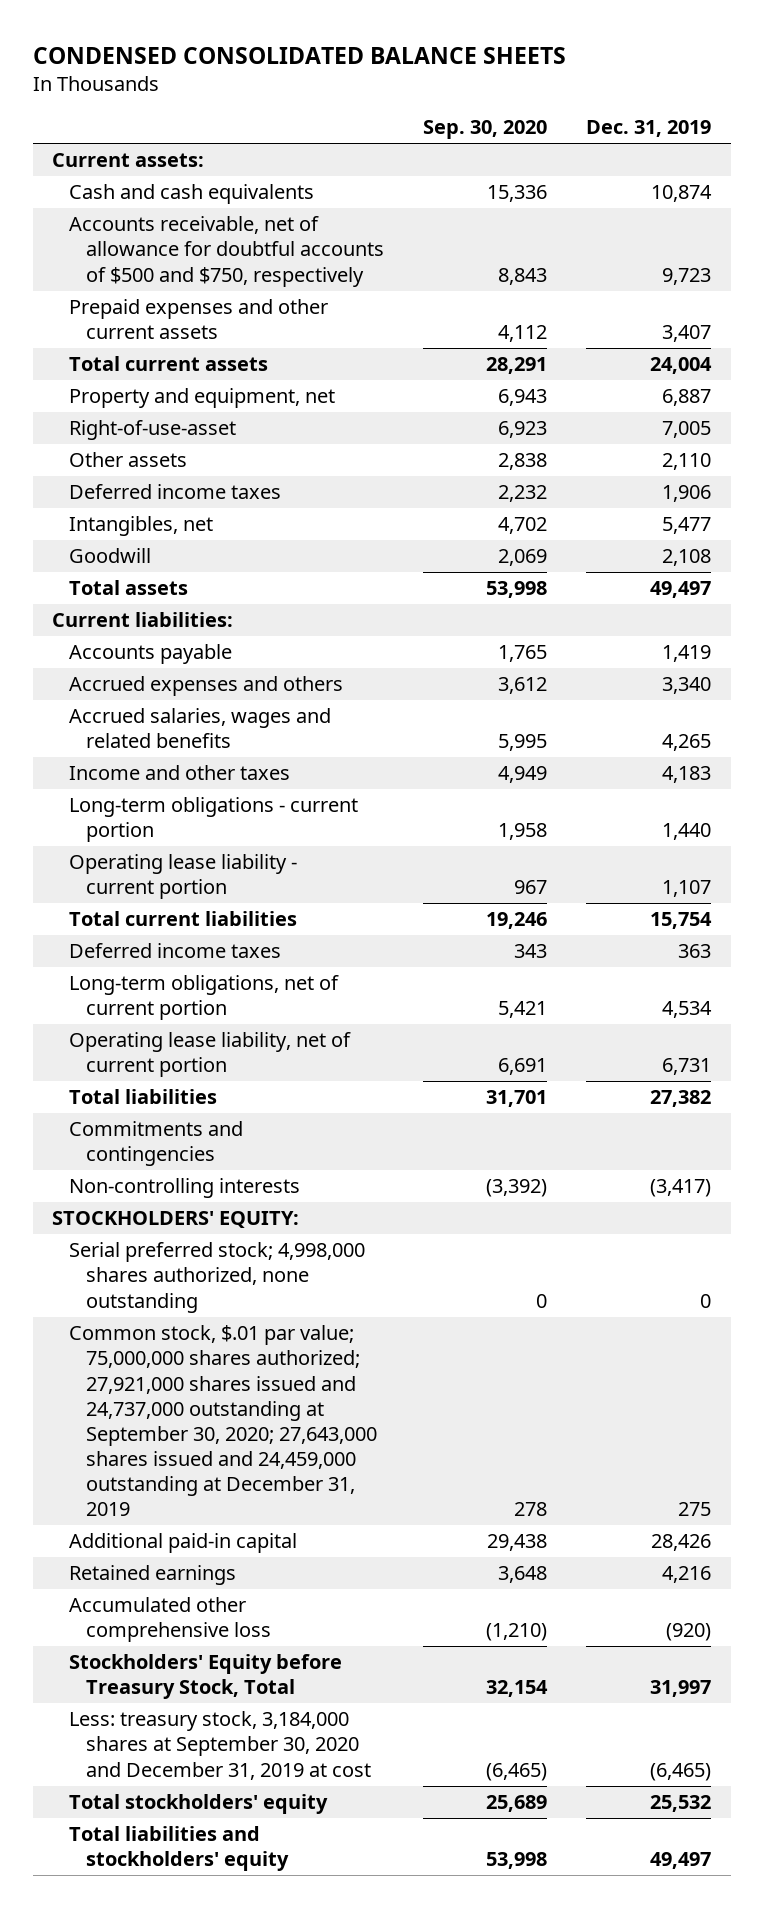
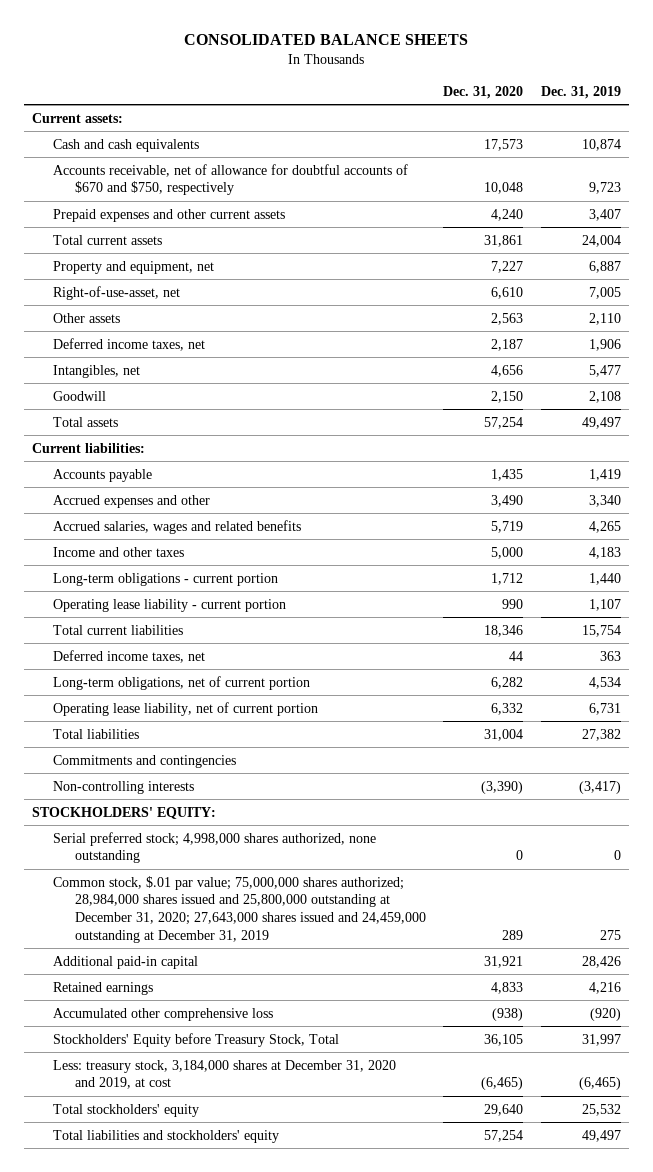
- CONDENSED CONSOLIDATED BALANCE SHEETS
+ CONSOLIDATED BALANCE SHEETS
- | Sep. 30, 2020 | Dec. 31, 2019
+ | Dec. 31, 2020 | Dec. 31, 2019
- Accounts receivable, net of allowance for doubtful accounts of $500 and $750, respectively | 8,843 | 9,723
+ Accounts receivable, net of allowance for doubtful accounts of $670 and $750, respectively | 10,048 | 9,723
- Right-of-use-asset | 6,923 | 7,005
+ Right-of-use-asset, net | 6,610 | 7,005
- Deferred income taxes | 2,232 | 1,906
+ Deferred income taxes, net | 2,187 | 1,906
- Accrued expenses and others | 3,612 | 3,340
+ Accrued expenses and other | 3,490 | 3,340
- Deferred income taxes | 343 | 363
+ Deferred income taxes, net | 44 | 363
- Common stock, $.01 par value; 75,000,000 shares authorized; 27,921,000 shares issued and 24,737,000 outstanding at September 30, 2020; 27,643,000 shares issued and 24,459,000 outstanding at December 31, 2019 | 278 | 275
+ Common stock, $.01 par value; 75,000,000 shares authorized; 28,984,000 shares issued and 25,800,000 outstanding at December 31, 2020; 27,643,000 shares issued and 24,459,000 outstanding at December 31, 2019 | 289 | 275
- Less: treasury stock, 3,184,000 shares at September 30, 2020 and December 31, 2019 at cost | (6,465) | (6,465)
+ Less: treasury stock, 3,184,000 shares at December 31, 2020 and 2019, at cost | (6,465) | (6,465)

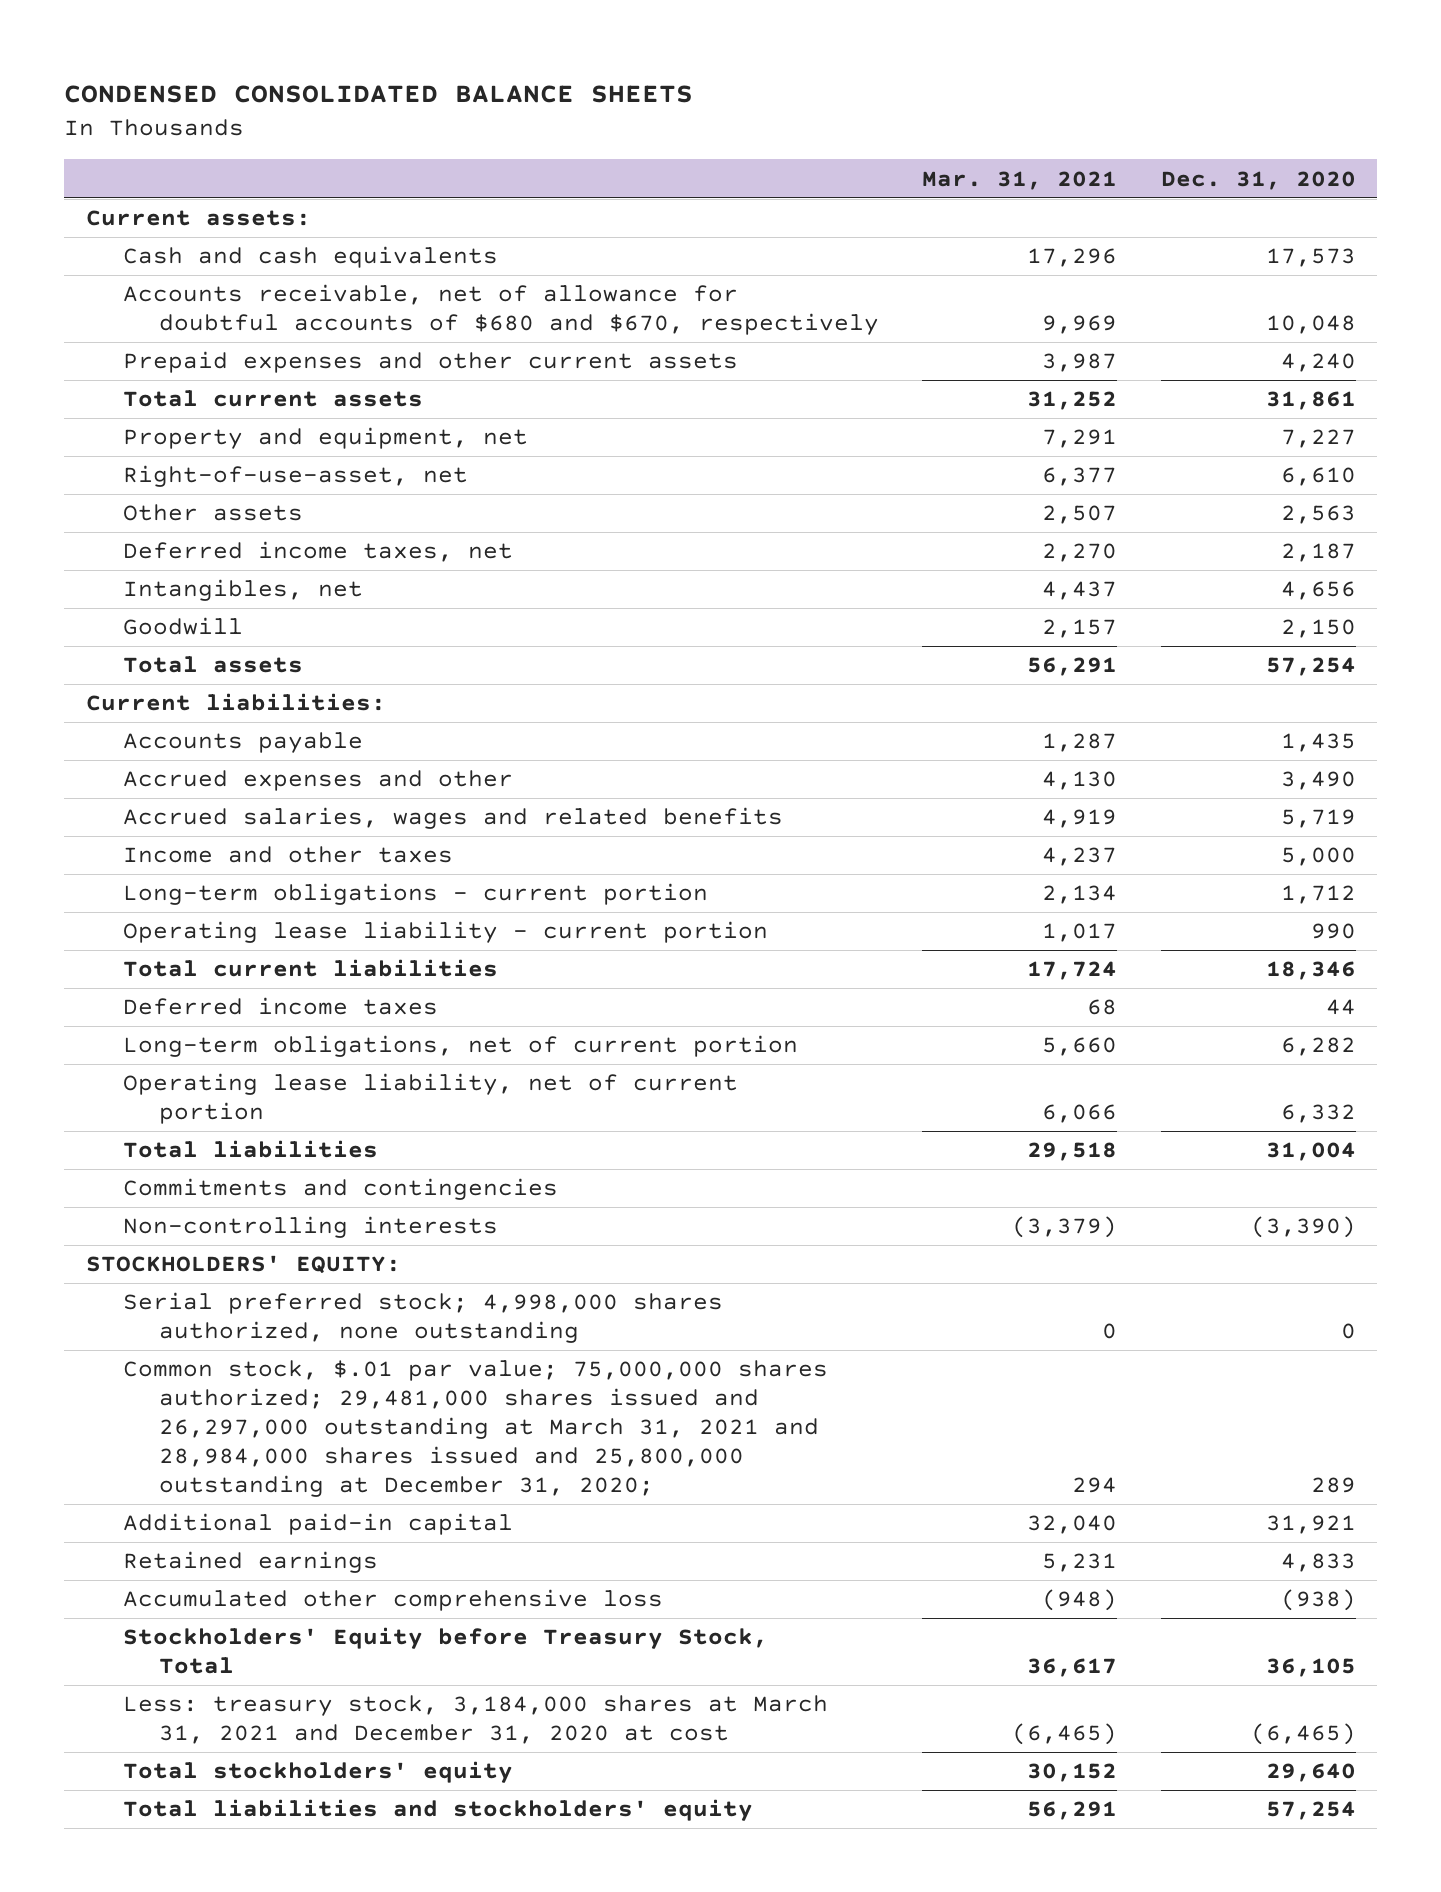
- CONSOLIDATED BALANCE SHEETS
+ CONDENSED CONSOLIDATED BALANCE SHEETS
- | Dec. 31, 2020 | Dec. 31, 2019
+ | Mar. 31, 2021 | Dec. 31, 2020
- Accounts receivable, net of allowance for doubtful accounts of $670 and $750, respectively | 10,048 | 9,723
+ Accounts receivable, net of allowance for doubtful accounts of $680 and $670, respectively | 9,969 | 10,048
- Deferred income taxes, net | 44 | 363
+ Deferred income taxes | 68 | 44
- Common stock, $.01 par value; 75,000,000 shares authorized; 28,984,000 shares issued and 25,800,000 outstanding at December 31, 2020; 27,643,000 shares issued and 24,459,000 outstanding at December 31, 2019 | 289 | 275
+ Common stock, $.01 par value; 75,000,000 shares authorized; 29,481,000 shares issued and 26,297,000 outstanding at March 31, 2021 and 28,984,000 shares issued and 25,800,000 outstanding at December 31, 2020; | 294 | 289
- Less: treasury stock, 3,184,000 shares at December 31, 2020 and 2019, at cost | (6,465) | (6,465)
+ Less: treasury stock, 3,184,000 shares at March 31, 2021 and December 31, 2020 at cost | (6,465) | (6,465)

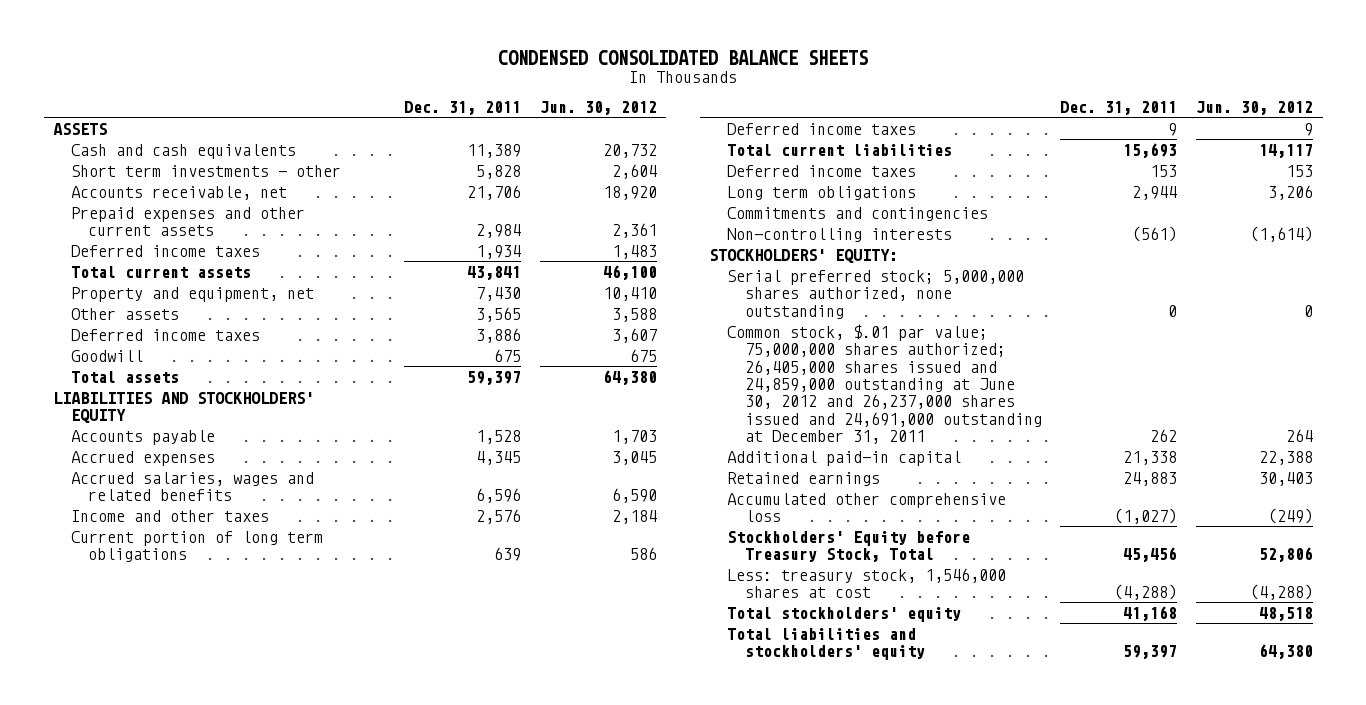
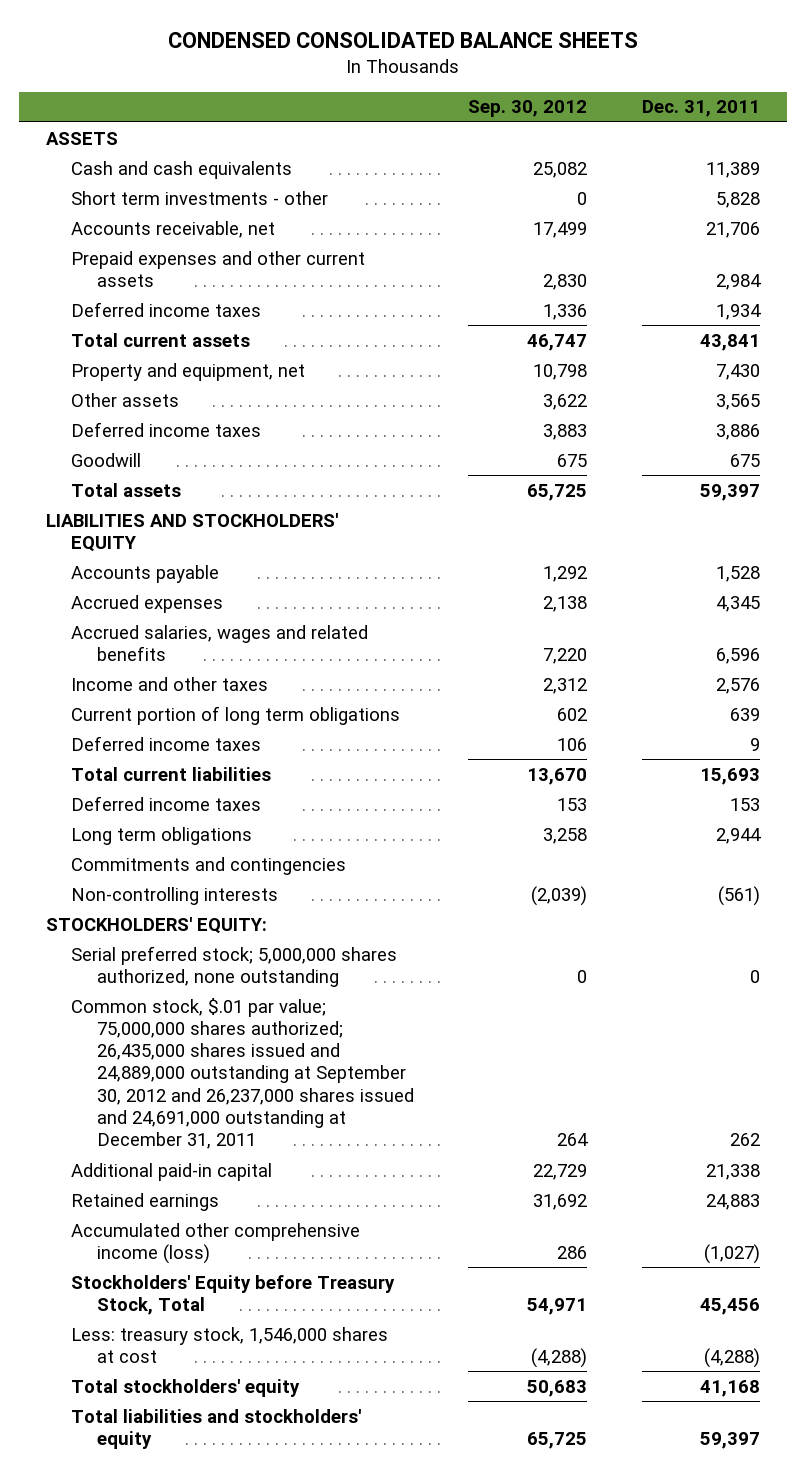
- | Dec. 31, 2011 | Jun. 30, 2012
+ | Sep. 30, 2012 | Dec. 31, 2011
- Common stock, $.01 par value; 75,000,000 shares authorized; 26,405,000 shares issued and 24,859,000 outstanding at June 30, 2012 and 26,237,000 shares issued and 24,691,000 outstanding at December 31, 2011 | 262 | 264
+ Common stock, $.01 par value; 75,000,000 shares authorized; 26,435,000 shares issued and 24,889,000 outstanding at September 30, 2012 and 26,237,000 shares issued and 24,691,000 outstanding at December 31, 2011 | 264 | 262
- Accumulated other comprehensive loss | (1,027) | (249)
+ Accumulated other comprehensive income (loss) | 286 | (1,027)

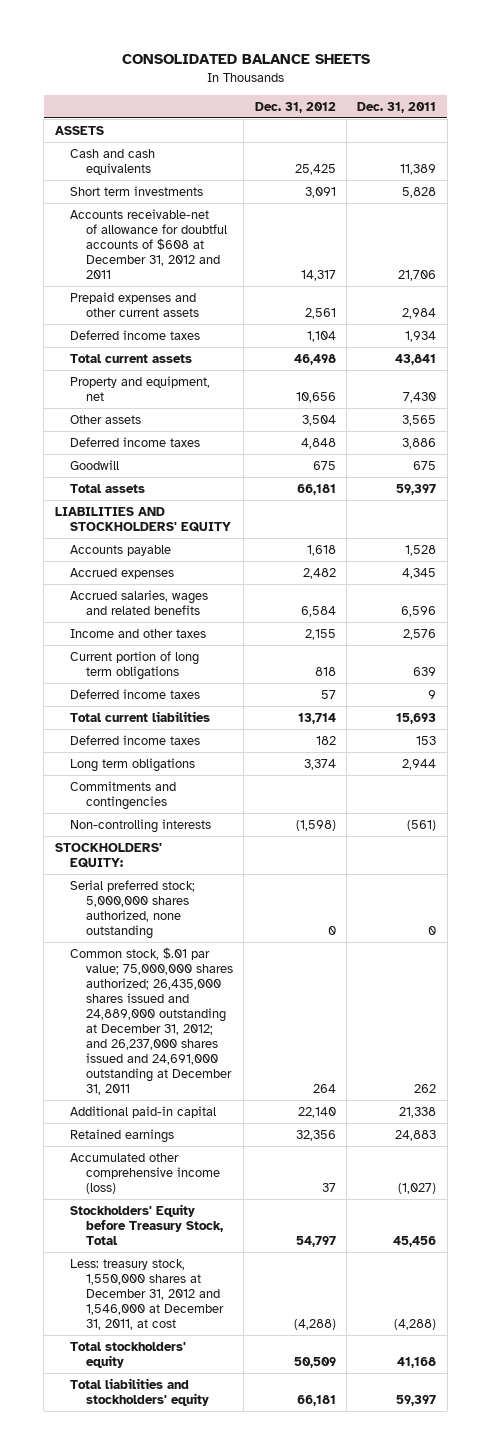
- CONDENSED CONSOLIDATED BALANCE SHEETS
+ CONSOLIDATED BALANCE SHEETS
- | Sep. 30, 2012 | Dec. 31, 2011
+ | Dec. 31, 2012 | Dec. 31, 2011
- Short term investments - other | 0 | 5,828
- Accounts receivable, net | 17,499 | 21,706
+ Short term investments | 3,091 | 5,828
+ Accounts receivable-net of allowance for doubtful accounts of $608 at December 31, 2012 and 2011 | 14,317 | 21,706
- Common stock, $.01 par value; 75,000,000 shares authorized; 26,435,000 shares issued and 24,889,000 outstanding at September 30, 2012 and 26,237,000 shares issued and 24,691,000 outstanding at December 31, 2011 | 264 | 262
+ Common stock, $.01 par value; 75,000,000 shares authorized; 26,435,000 shares issued and 24,889,000 outstanding at December 31, 2012; and 26,237,000 shares issued and 24,691,000 outstanding at December 31, 2011 | 264 | 262
- Less: treasury stock, 1,546,000 shares at cost | (4,288) | (4,288)
+ Less: treasury stock, 1,550,000 shares at December 31, 2012 and 1,546,000 at December 31, 2011, at cost | (4,288) | (4,288)

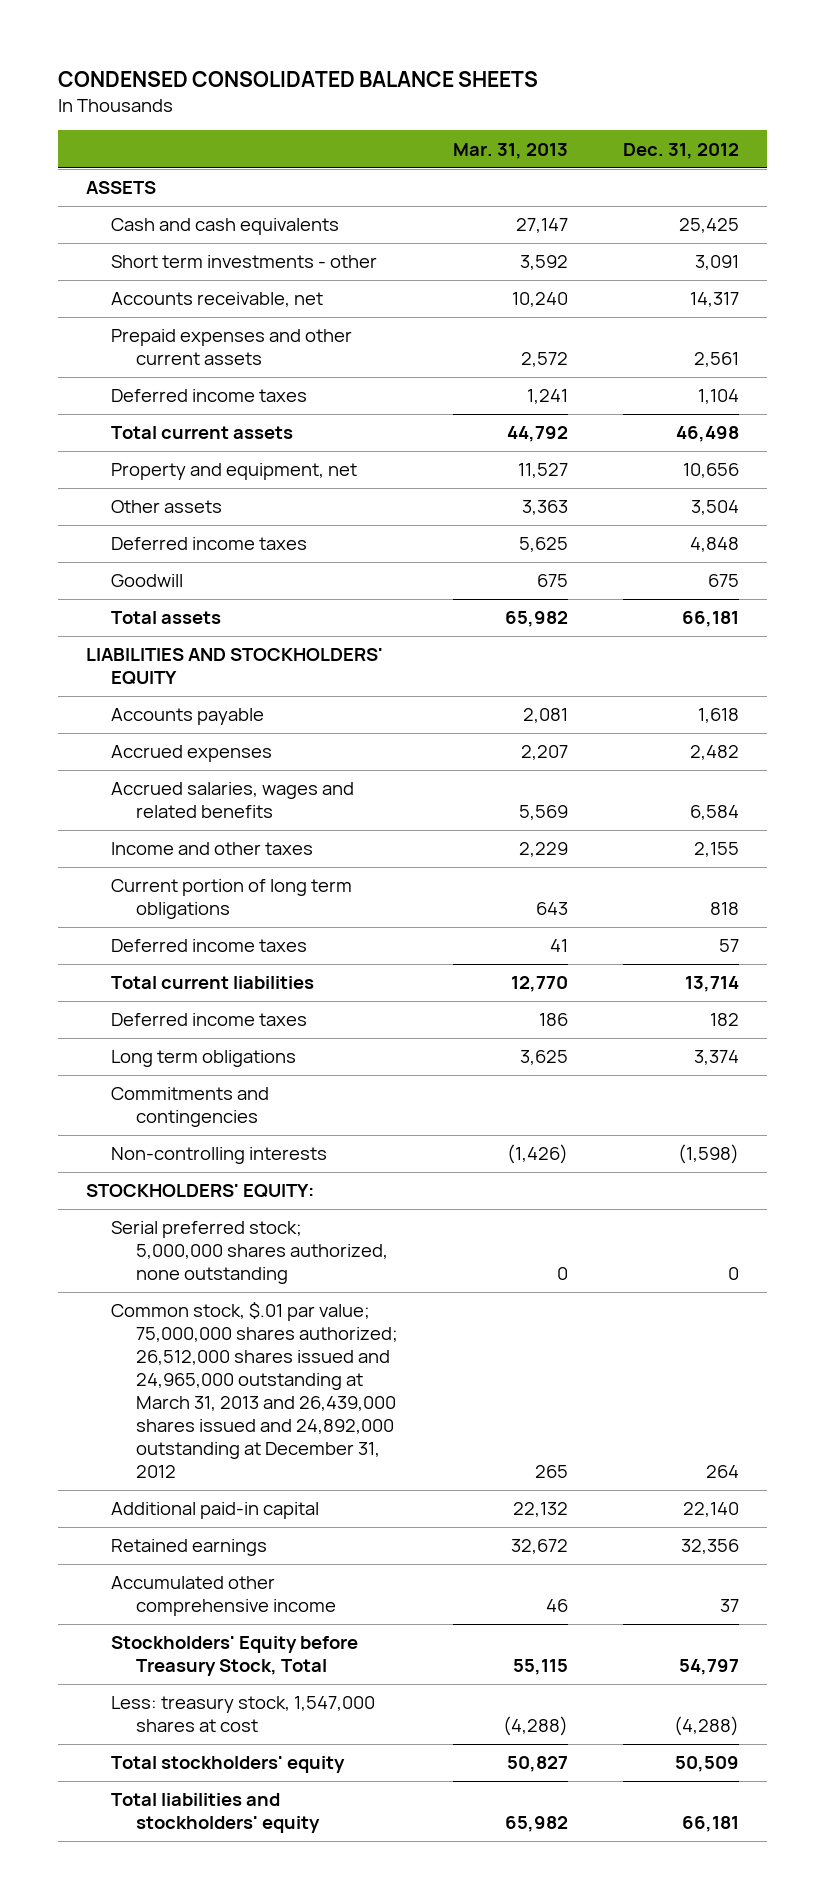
- CONSOLIDATED BALANCE SHEETS
+ CONDENSED CONSOLIDATED BALANCE SHEETS
- | Dec. 31, 2012 | Dec. 31, 2011
+ | Mar. 31, 2013 | Dec. 31, 2012
- Short term investments | 3,091 | 5,828
- Accounts receivable-net of allowance for doubtful accounts of $608 at December 31, 2012 and 2011 | 14,317 | 21,706
+ Short term investments - other | 3,592 | 3,091
+ Accounts receivable, net | 10,240 | 14,317
- Common stock, $.01 par value; 75,000,000 shares authorized; 26,435,000 shares issued and 24,889,000 outstanding at December 31, 2012; and 26,237,000 shares issued and 24,691,000 outstanding at December 31, 2011 | 264 | 262
+ Common stock, $.01 par value; 75,000,000 shares authorized; 26,512,000 shares issued and 24,965,000 outstanding at March 31, 2013 and 26,439,000 shares issued and 24,892,000 outstanding at December 31, 2012 | 265 | 264
- Accumulated other comprehensive income (loss) | 37 | (1,027)
+ Accumulated other comprehensive income | 46 | 37
- Less: treasury stock, 1,550,000 shares at December 31, 2012 and 1,546,000 at December 31, 2011, at cost | (4,288) | (4,288)
+ Less: treasury stock, 1,547,000 shares at cost | (4,288) | (4,288)

